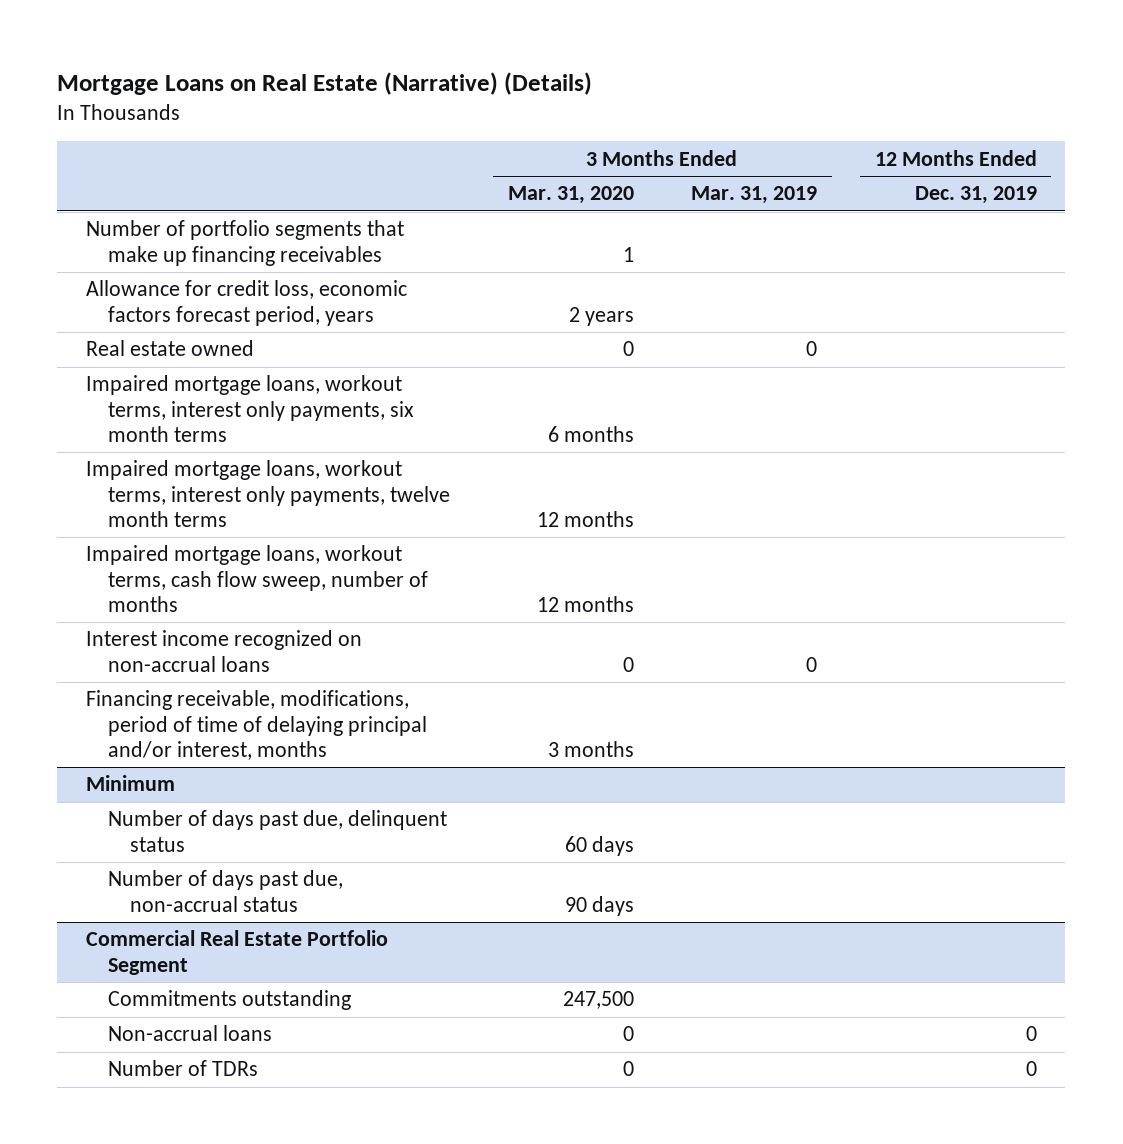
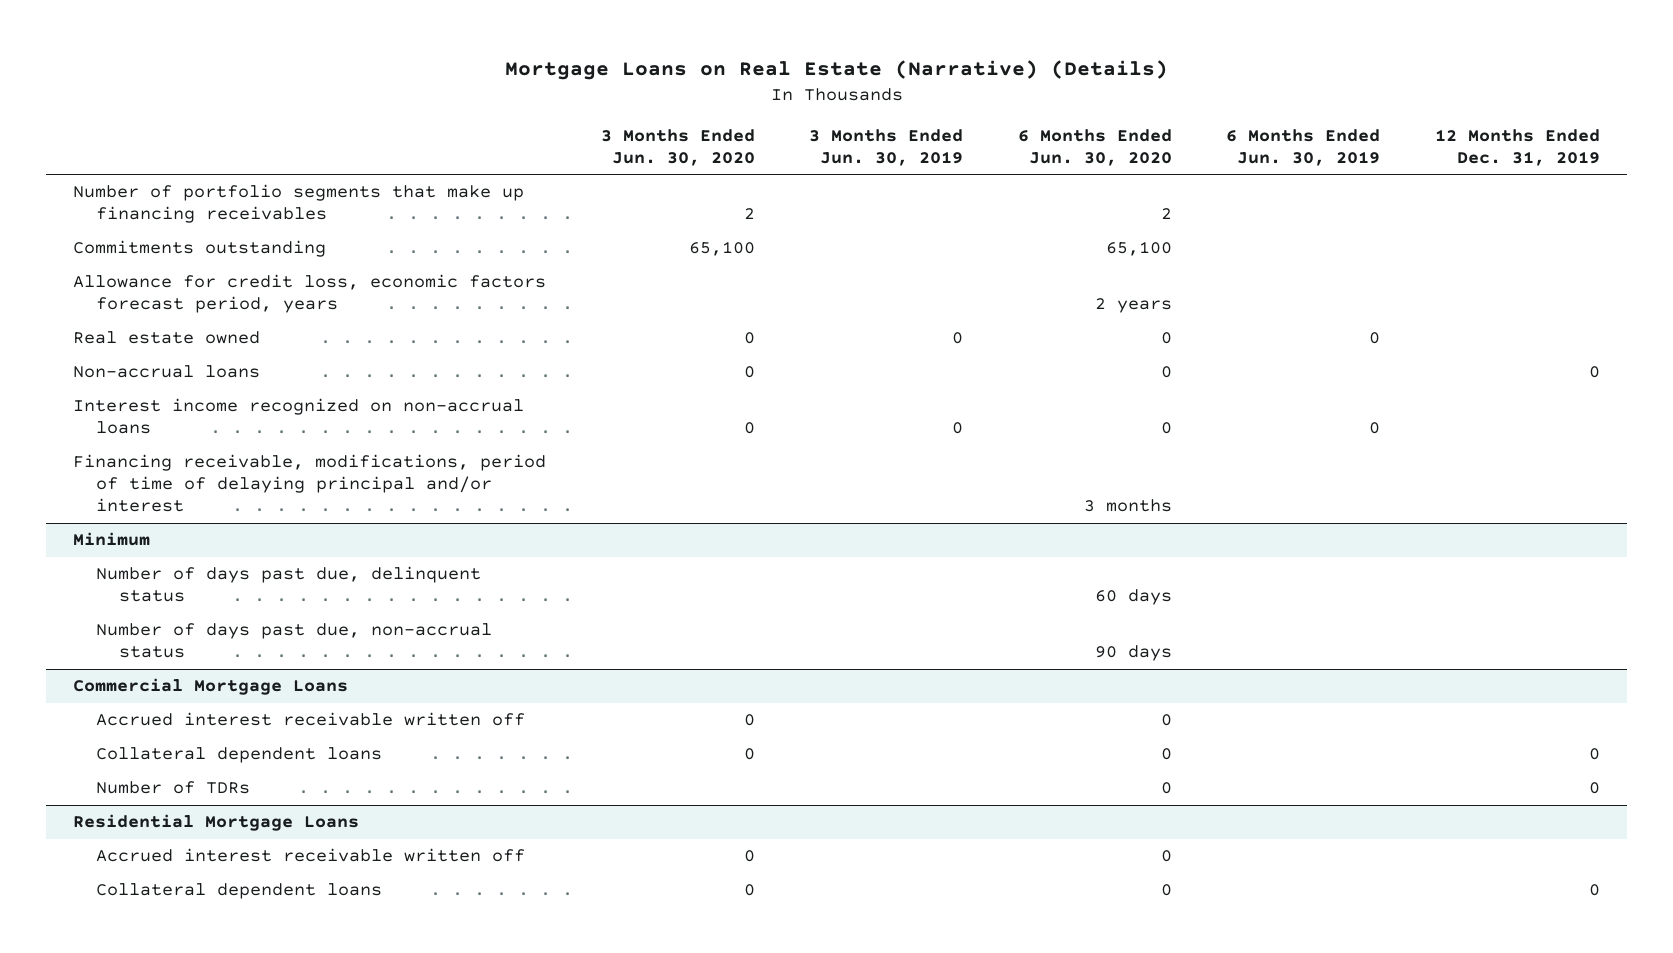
- | 3 Months Ended Mar. 31, 2020 | 3 Months Ended Mar. 31, 2019 | 12 Months Ended Dec. 31, 2019
+ | 3 Months Ended Jun. 30, 2020 | 3 Months Ended Jun. 30, 2019 | 6 Months Ended Jun. 30, 2020 | 6 Months Ended Jun. 30, 2019 | 12 Months Ended Dec. 31, 2019
+ Commitments outstanding | 65,100 | | 65,100 | |
- Impaired mortgage loans, workout terms, interest only payments, six month terms | 6 months | |
- Impaired mortgage loans, workout terms, interest only payments, twelve month terms | 12 months | |
- Impaired mortgage loans, workout terms, cash flow sweep, number of months | 12 months | |
+ Non-accrual loans | 0 | | 0 | | 0
- Financing receivable, modifications, period of time of delaying principal and/or interest, months | 3 months | |
+ Financing receivable, modifications, period of time of delaying principal and/or interest | | | 3 months | |
- Commercial Real Estate Portfolio Segment
- Commitments outstanding | 247,500 | |
- Non-accrual loans | 0 | | 0
+ Commercial Mortgage Loans
+ Accrued interest receivable written off | 0 | | 0 | |
+ Collateral dependent loans | 0 | | 0 | | 0
+ Residential Mortgage Loans
+ Accrued interest receivable written off | 0 | | 0 | |
+ Collateral dependent loans | 0 | | 0 | | 0

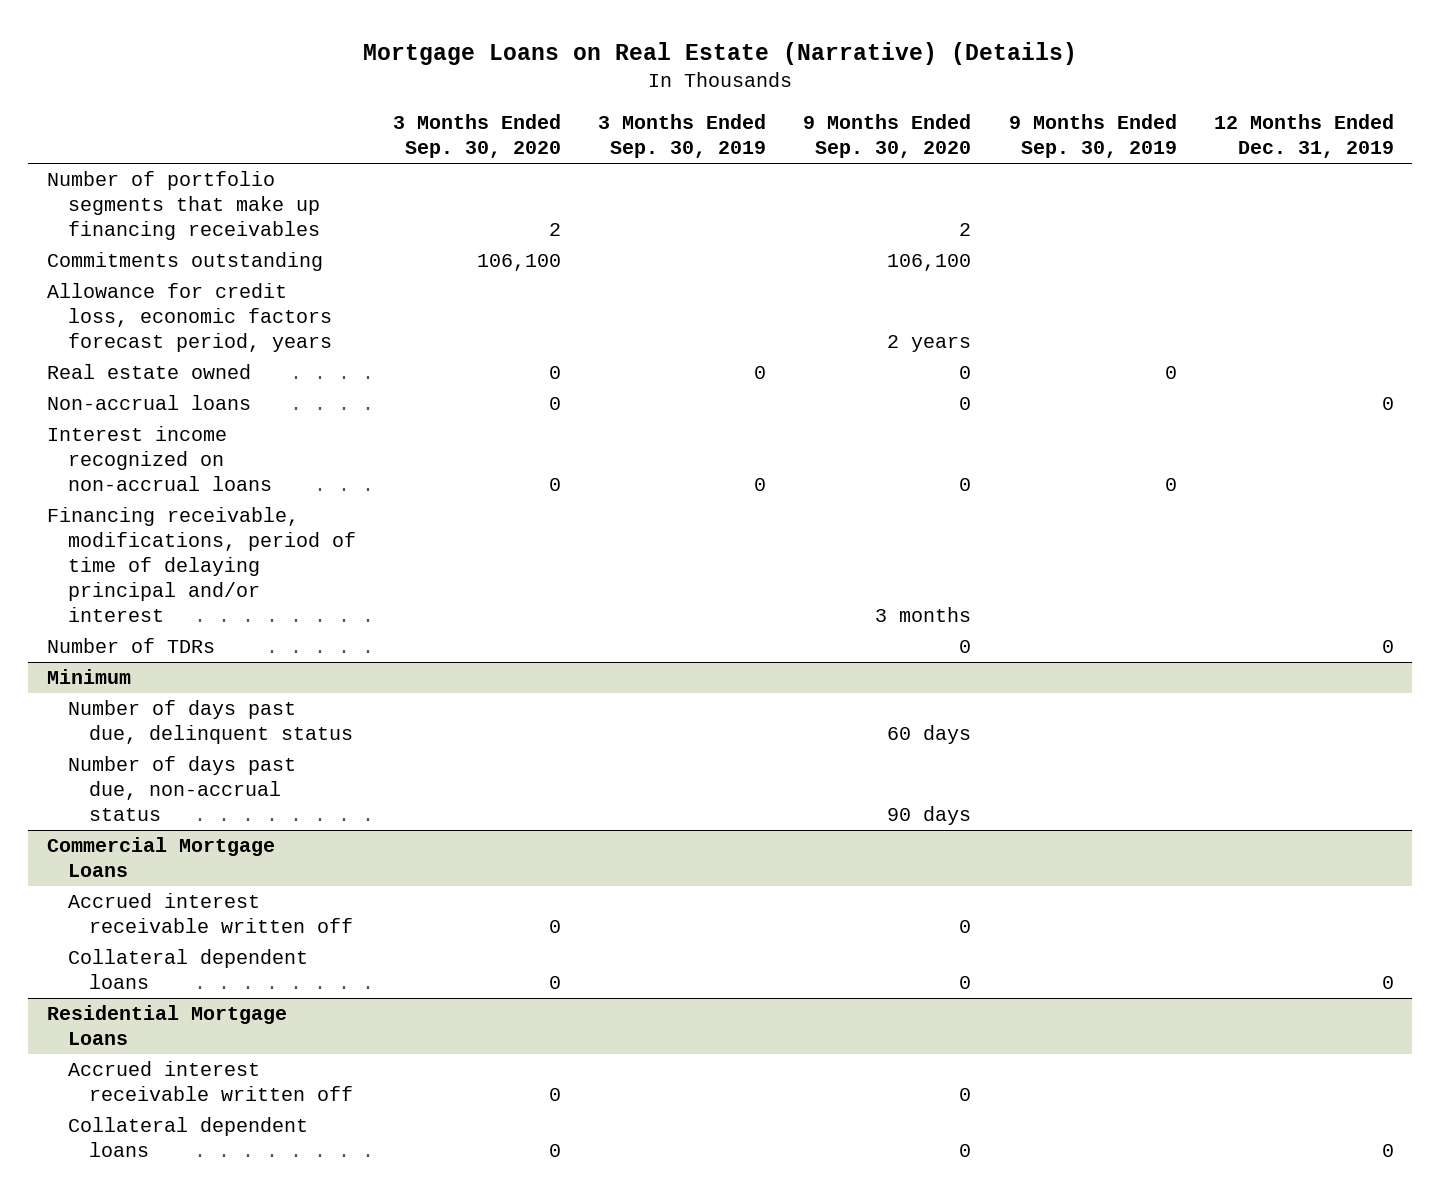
- | 3 Months Ended Jun. 30, 2020 | 3 Months Ended Jun. 30, 2019 | 6 Months Ended Jun. 30, 2020 | 6 Months Ended Jun. 30, 2019 | 12 Months Ended Dec. 31, 2019
+ | 3 Months Ended Sep. 30, 2020 | 3 Months Ended Sep. 30, 2019 | 9 Months Ended Sep. 30, 2020 | 9 Months Ended Sep. 30, 2019 | 12 Months Ended Dec. 31, 2019
+ Number of TDRs | | | 0 | | 0
@ Commercial Mortgage Loans
- Number of TDRs | | | 0 | | 0

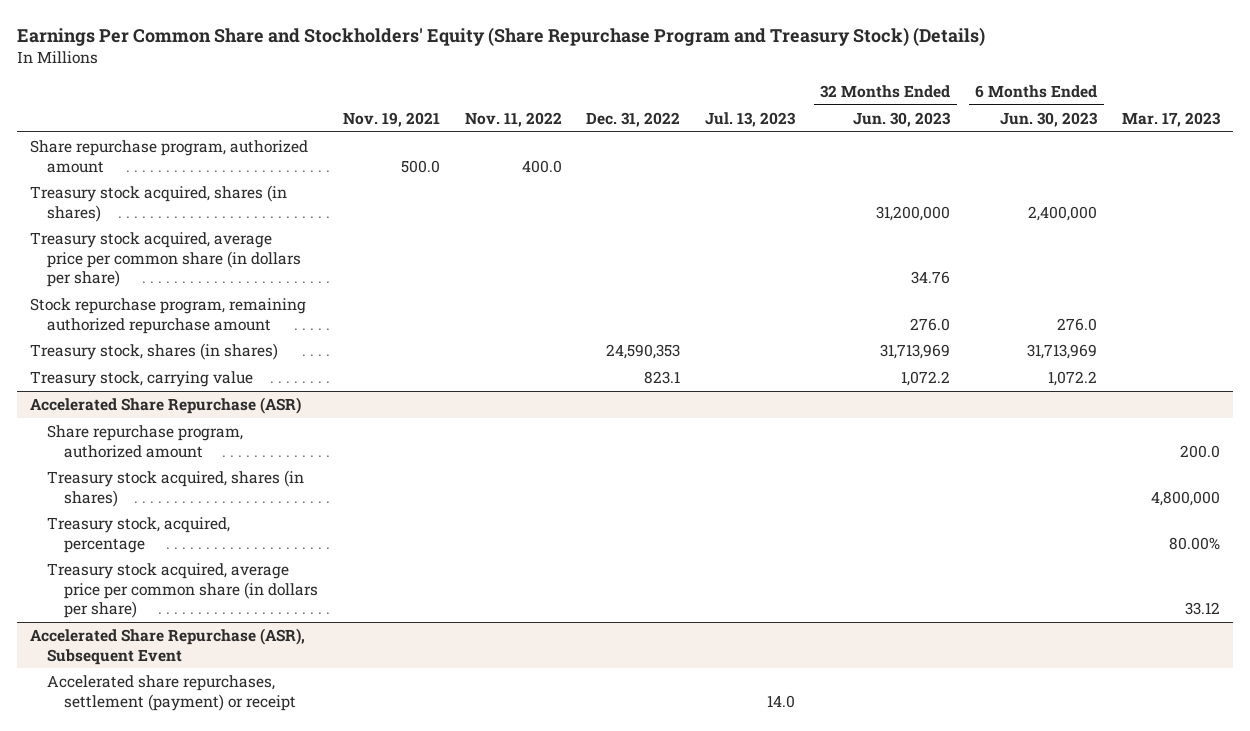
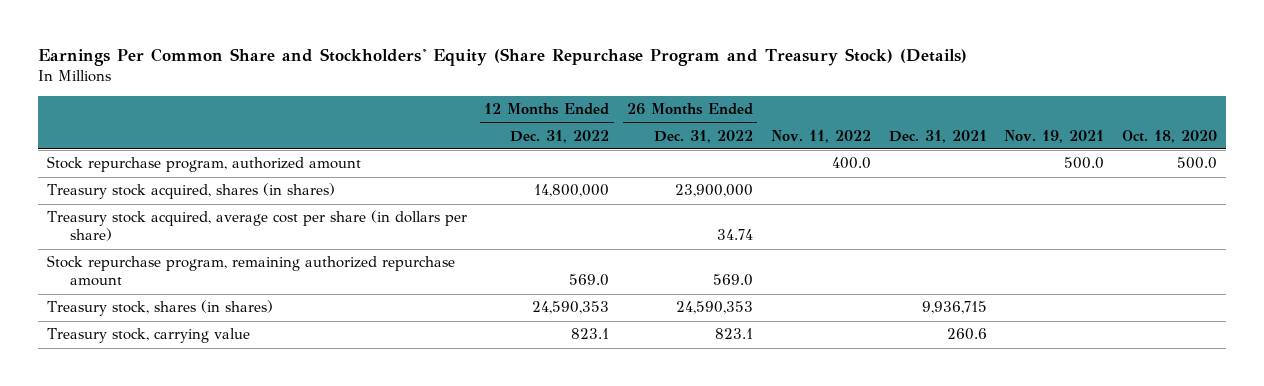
- | Nov. 19, 2021 | Nov. 11, 2022 | Dec. 31, 2022 | Jul. 13, 2023 | 32 Months Ended Jun. 30, 2023 | 6 Months Ended Jun. 30, 2023 | Mar. 17, 2023
+ | 12 Months Ended Dec. 31, 2022 | 26 Months Ended Dec. 31, 2022 | Nov. 11, 2022 | Dec. 31, 2021 | Nov. 19, 2021 | Oct. 18, 2020
- Share repurchase program, authorized amount | 500.0 | 400.0 | | | | |
+ Stock repurchase program, authorized amount | | | 400.0 | | 500.0 | 500.0
- Treasury stock acquired, average price per common share (in dollars per share) | | | | | 34.76 | |
+ Treasury stock acquired, average cost per share (in dollars per share) | | 34.74 | | | |
- Accelerated Share Repurchase (ASR)
- Share repurchase program, authorized amount | | | | | | | 200.0
- Treasury stock acquired, shares (in shares) | | | | | | | 4,800,000
- Treasury stock, acquired, percentage | | | | | | | 80.00%
- Treasury stock acquired, average price per common share (in dollars per share) | | | | | | | 33.12
- Accelerated Share Repurchase (ASR), Subsequent Event
- Accelerated share repurchases, settlement (payment) or receipt | | | | 14.0 | | |

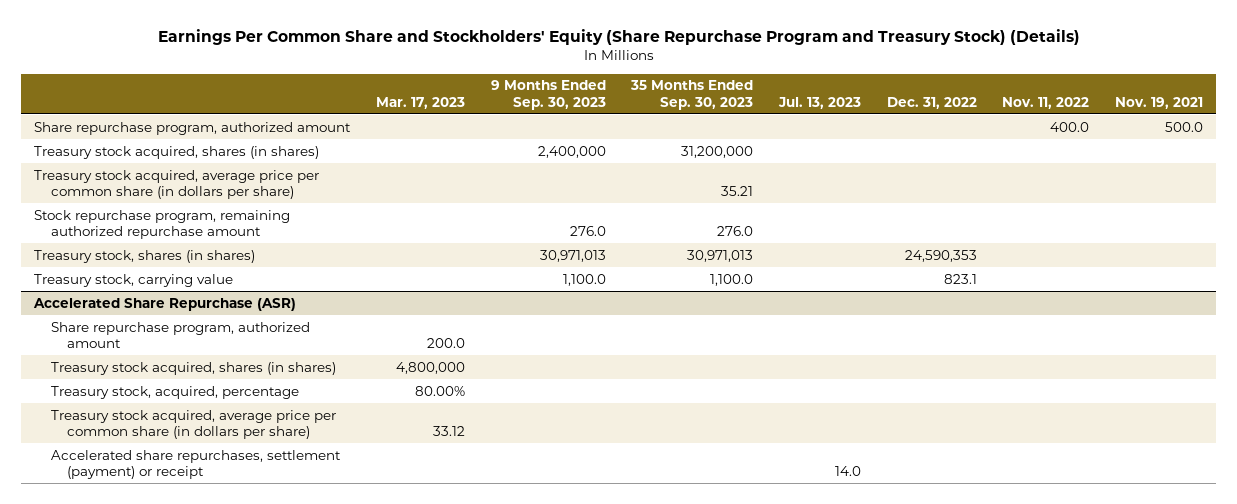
- | 12 Months Ended Dec. 31, 2022 | 26 Months Ended Dec. 31, 2022 | Nov. 11, 2022 | Dec. 31, 2021 | Nov. 19, 2021 | Oct. 18, 2020
+ | Mar. 17, 2023 | 9 Months Ended Sep. 30, 2023 | 35 Months Ended Sep. 30, 2023 | Jul. 13, 2023 | Dec. 31, 2022 | Nov. 11, 2022 | Nov. 19, 2021
- Stock repurchase program, authorized amount | | | 400.0 | | 500.0 | 500.0
+ Share repurchase program, authorized amount | | | | | | 400.0 | 500.0
- Treasury stock acquired, average cost per share (in dollars per share) | | 34.74 | | | |
+ Treasury stock acquired, average price per common share (in dollars per share) | | | 35.21 | | | |
+ Accelerated Share Repurchase (ASR)
+ Share repurchase program, authorized amount | 200.0 | | | | | |
+ Treasury stock acquired, shares (in shares) | 4,800,000 | | | | | |
+ Treasury stock, acquired, percentage | 80.00% | | | | | |
+ Treasury stock acquired, average price per common share (in dollars per share) | 33.12 | | | | | |
+ Accelerated share repurchases, settlement (payment) or receipt | | | | 14.0 | | |

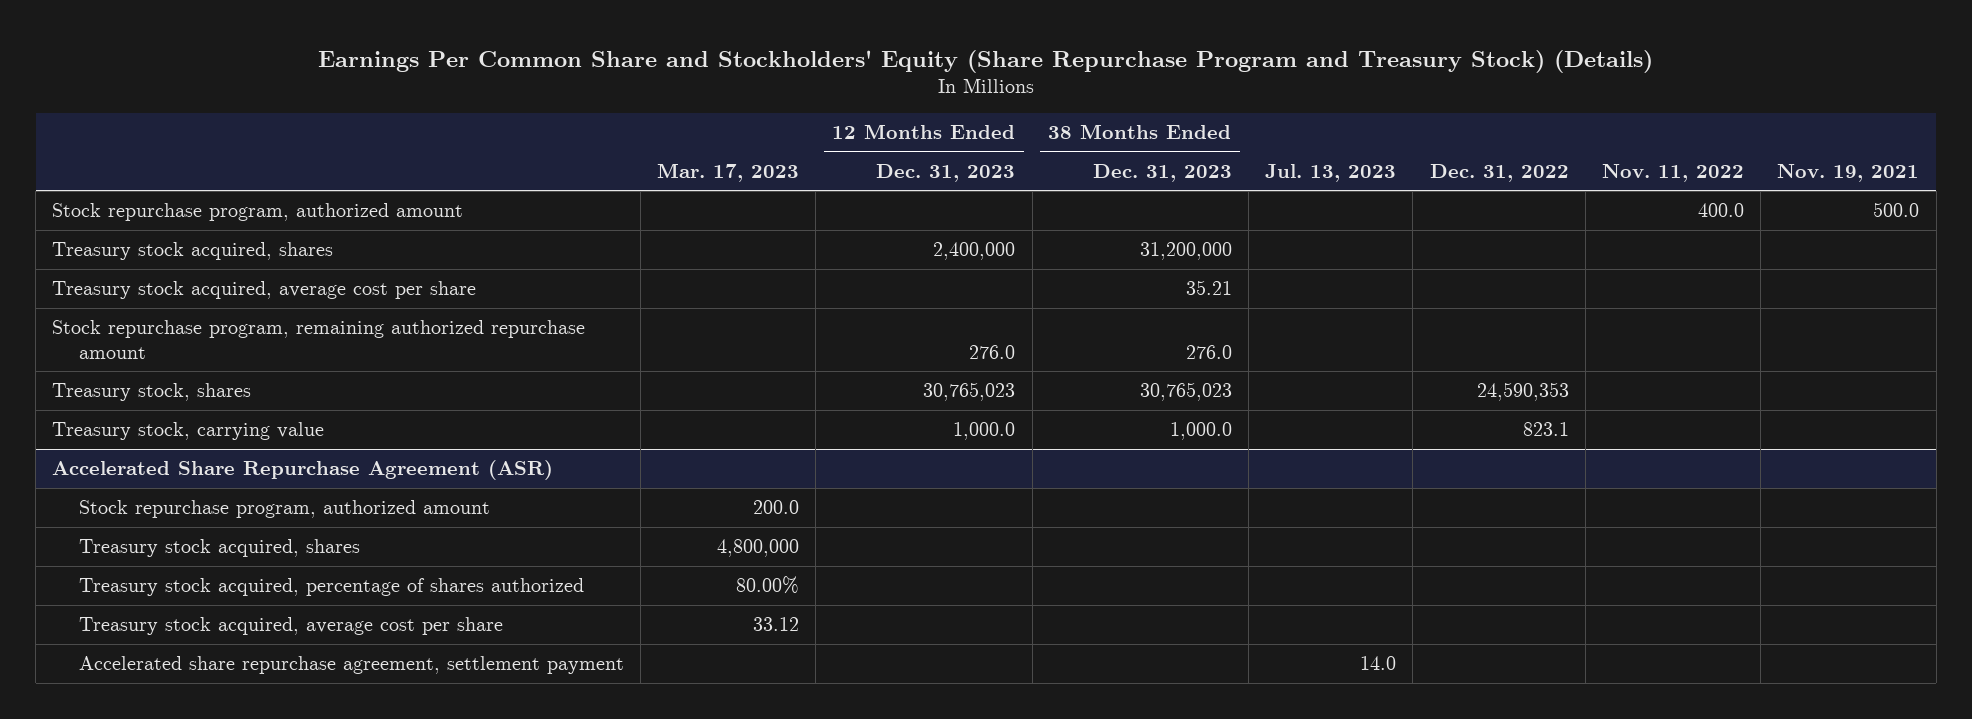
- | Mar. 17, 2023 | 9 Months Ended Sep. 30, 2023 | 35 Months Ended Sep. 30, 2023 | Jul. 13, 2023 | Dec. 31, 2022 | Nov. 11, 2022 | Nov. 19, 2021
+ | Mar. 17, 2023 | 12 Months Ended Dec. 31, 2023 | 38 Months Ended Dec. 31, 2023 | Jul. 13, 2023 | Dec. 31, 2022 | Nov. 11, 2022 | Nov. 19, 2021
- Share repurchase program, authorized amount | | | | | | 400.0 | 500.0
- Treasury stock acquired, shares (in shares) | | 2,400,000 | 31,200,000 | | | |
- Treasury stock acquired, average price per common share (in dollars per share) | | | 35.21 | | | |
+ Stock repurchase program, authorized amount | | | | | | 400.0 | 500.0
+ Treasury stock acquired, shares | | 2,400,000 | 31,200,000 | | | |
+ Treasury stock acquired, average cost per share | | | 35.21 | | | |
- Treasury stock, shares (in shares) | | 30,971,013 | 30,971,013 | | 24,590,353 | |
+ Treasury stock, shares | | 30,765,023 | 30,765,023 | | 24,590,353 | |
- Accelerated Share Repurchase (ASR)
- Share repurchase program, authorized amount | 200.0 | | | | | |
- Treasury stock acquired, shares (in shares) | 4,800,000 | | | | | |
- Treasury stock, acquired, percentage | 80.00% | | | | | |
- Treasury stock acquired, average price per common share (in dollars per share) | 33.12 | | | | | |
- Accelerated share repurchases, settlement (payment) or receipt | | | | 14.0 | | |
+ Accelerated Share Repurchase Agreement (ASR)
+ Stock repurchase program, authorized amount | 200.0 | | | | | |
+ Treasury stock acquired, shares | 4,800,000 | | | | | |
+ Treasury stock acquired, percentage of shares authorized | 80.00% | | | | | |
+ Treasury stock acquired, average cost per share | 33.12 | | | | | |
+ Accelerated share repurchase agreement, settlement payment | | | | 14.0 | | |

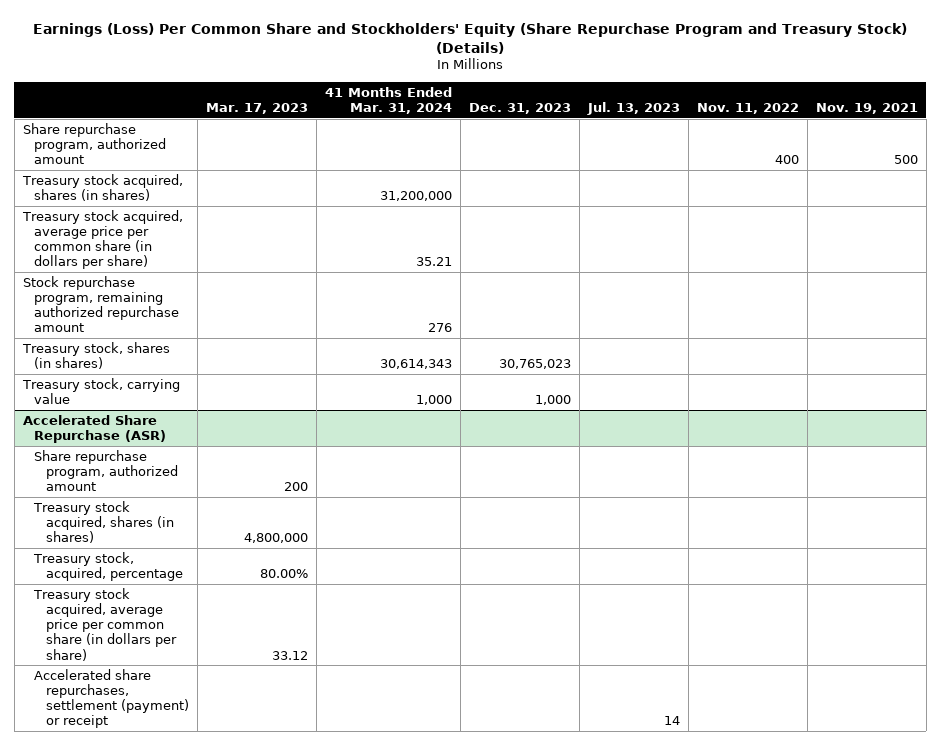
- Earnings Per Common Share and Stockholders' Equity (Share Repurchase Program and Treasury Stock) (Details)
+ Earnings (Loss) Per Common Share and Stockholders' Equity (Share Repurchase Program and Treasury Stock) (Details)
- | Mar. 17, 2023 | 12 Months Ended Dec. 31, 2023 | 38 Months Ended Dec. 31, 2023 | Jul. 13, 2023 | Dec. 31, 2022 | Nov. 11, 2022 | Nov. 19, 2021
+ | Mar. 17, 2023 | 41 Months Ended Mar. 31, 2024 | Dec. 31, 2023 | Jul. 13, 2023 | Nov. 11, 2022 | Nov. 19, 2021
- Stock repurchase program, authorized amount | | | | | | 400.0 | 500.0
- Treasury stock acquired, shares | | 2,400,000 | 31,200,000 | | | |
- Treasury stock acquired, average cost per share | | | 35.21 | | | |
+ Share repurchase program, authorized amount | | | | | 400 | 500
+ Treasury stock acquired, shares (in shares) | | 31,200,000 | | | |
+ Treasury stock acquired, average price per common share (in dollars per share) | | 35.21 | | | |
- Treasury stock, shares | | 30,765,023 | 30,765,023 | | 24,590,353 | |
+ Treasury stock, shares (in shares) | | 30,614,343 | 30,765,023 | | |
- Accelerated Share Repurchase Agreement (ASR)
- Stock repurchase program, authorized amount | 200.0 | | | | | |
- Treasury stock acquired, shares | 4,800,000 | | | | | |
- Treasury stock acquired, percentage of shares authorized | 80.00% | | | | | |
- Treasury stock acquired, average cost per share | 33.12 | | | | | |
- Accelerated share repurchase agreement, settlement payment | | | | 14.0 | | |
+ Accelerated Share Repurchase (ASR)
+ Share repurchase program, authorized amount | 200 | | | | |
+ Treasury stock acquired, shares (in shares) | 4,800,000 | | | | |
+ Treasury stock, acquired, percentage | 80.00% | | | | |
+ Treasury stock acquired, average price per common share (in dollars per share) | 33.12 | | | | |
+ Accelerated share repurchases, settlement (payment) or receipt | | | | 14 | |

